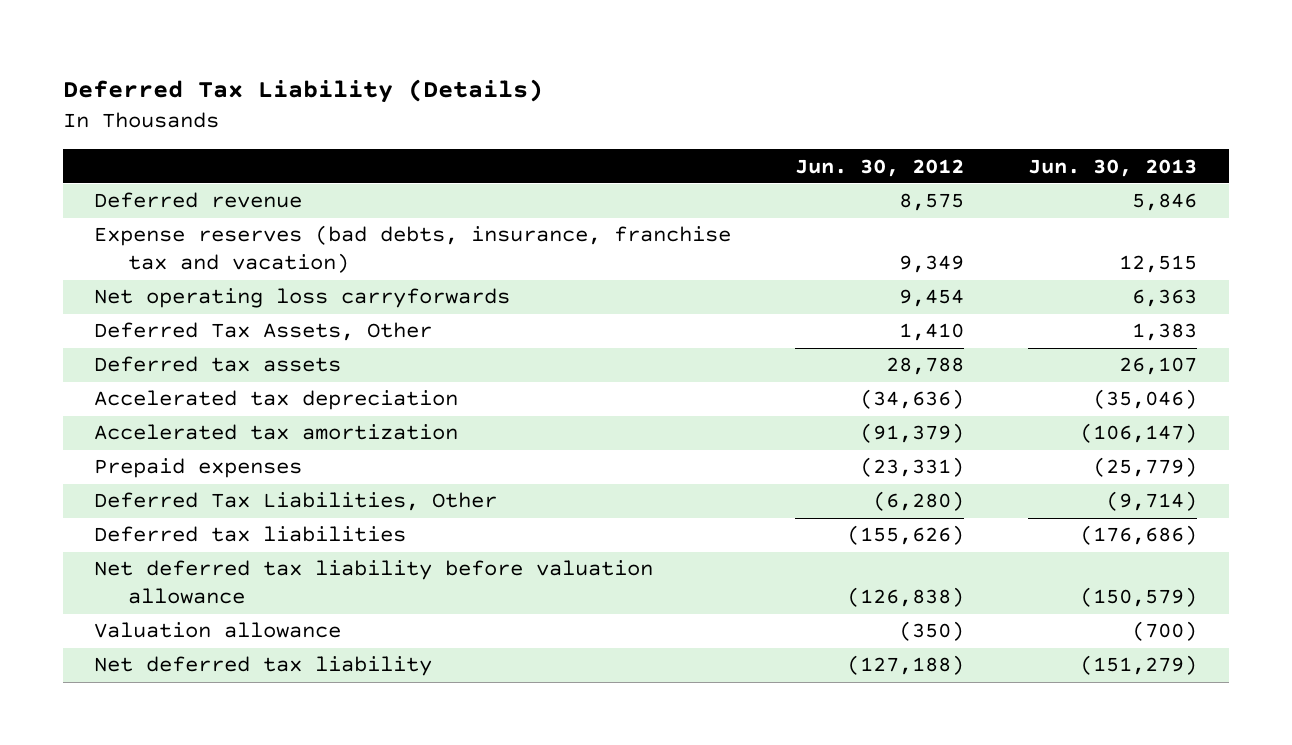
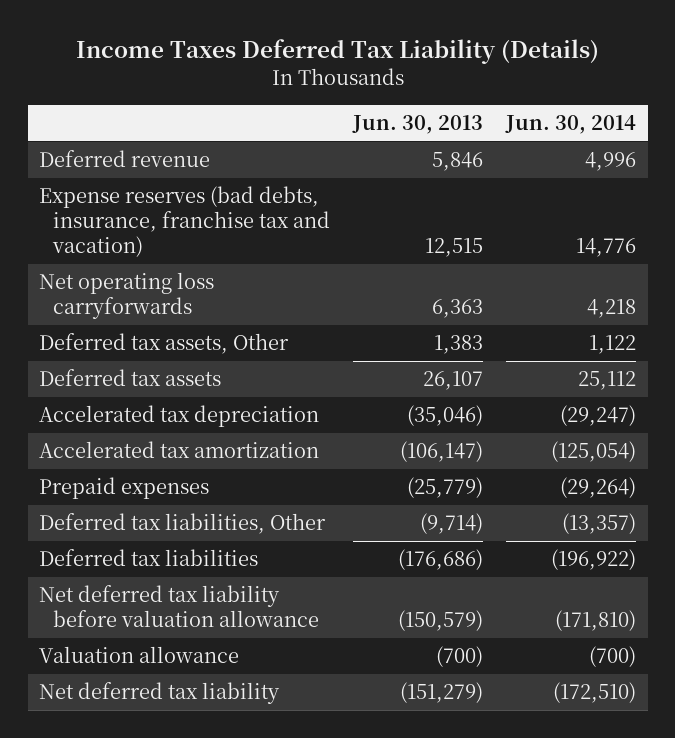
- Deferred Tax Liability (Details)
+ Income Taxes Deferred Tax Liability (Details)
- | Jun. 30, 2012 | Jun. 30, 2013
+ | Jun. 30, 2013 | Jun. 30, 2014
- Deferred Tax Assets, Other | 1,410 | 1,383
+ Deferred tax assets, Other | 1,383 | 1,122
- Deferred Tax Liabilities, Other | (6,280) | (9,714)
+ Deferred tax liabilities, Other | (9,714) | (13,357)

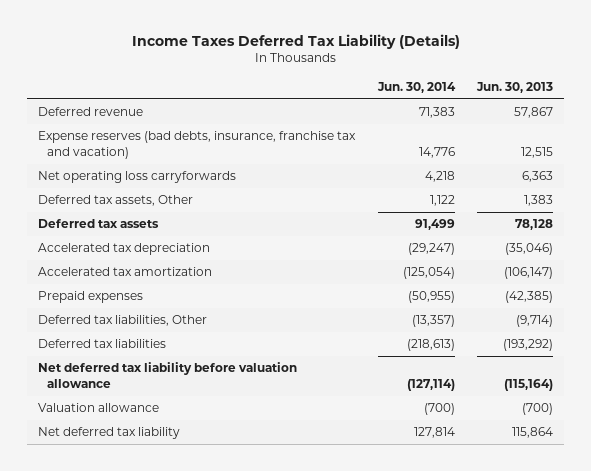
- | Jun. 30, 2013 | Jun. 30, 2014
+ | Jun. 30, 2014 | Jun. 30, 2013
- Deferred revenue | 5,846 | 4,996
+ Deferred revenue | 71,383 | 57,867
- Deferred tax assets | 26,107 | 25,112
+ Deferred tax assets | 91,499 | 78,128
- Prepaid expenses | (25,779) | (29,264)
+ Prepaid expenses | (50,955) | (42,385)
- Deferred tax liabilities | (176,686) | (196,922)
- Net deferred tax liability before valuation allowance | (150,579) | (171,810)
+ Deferred tax liabilities | (218,613) | (193,292)
+ Net deferred tax liability before valuation allowance | (127,114) | (115,164)
- Net deferred tax liability | (151,279) | (172,510)
+ Net deferred tax liability | 127,814 | 115,864

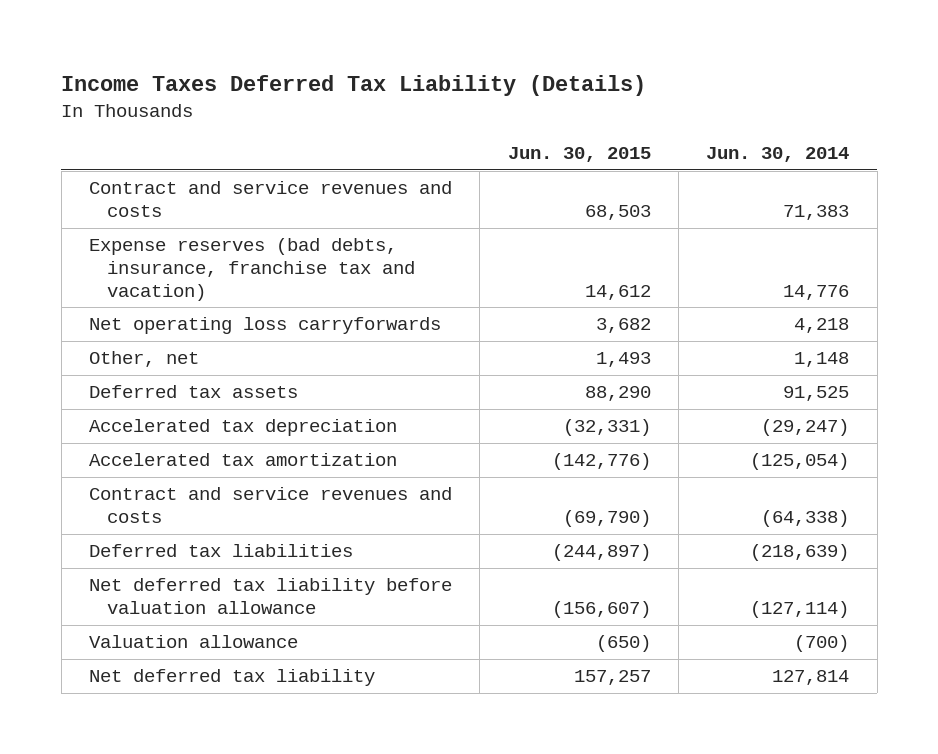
- | Jun. 30, 2014 | Jun. 30, 2013
+ | Jun. 30, 2015 | Jun. 30, 2014
- Deferred revenue | 71,383 | 57,867
+ Contract and service revenues and costs | 68,503 | 71,383
- Deferred tax assets, Other | 1,122 | 1,383
- Deferred tax assets | 91,499 | 78,128
+ Other, net | 1,493 | 1,148
+ Deferred tax assets | 88,290 | 91,525
- Prepaid expenses | (50,955) | (42,385)
- Deferred tax liabilities, Other | (13,357) | (9,714)
- Deferred tax liabilities | (218,613) | (193,292)
+ Contract and service revenues and costs | (69,790) | (64,338)
+ Deferred tax liabilities | (244,897) | (218,639)

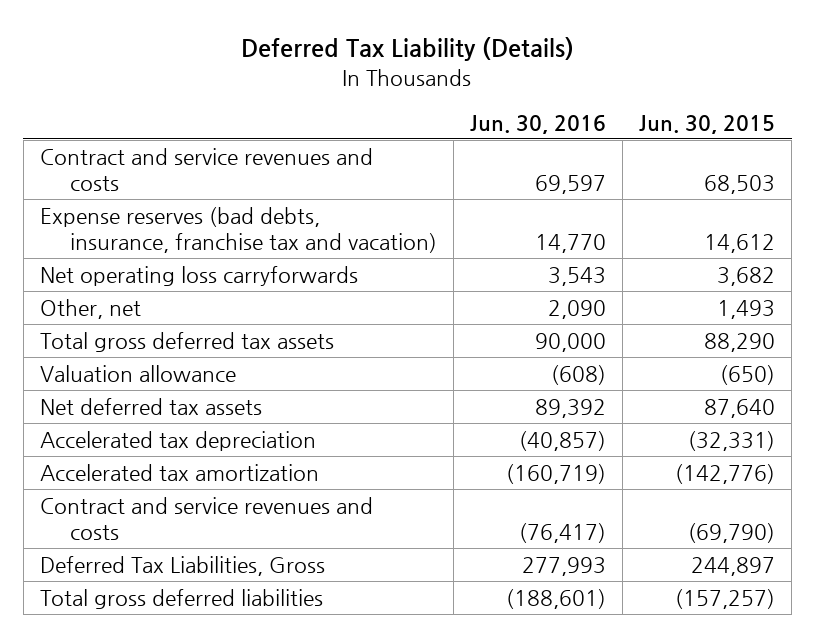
- Income Taxes Deferred Tax Liability (Details)
+ Deferred Tax Liability (Details)
- | Jun. 30, 2015 | Jun. 30, 2014
+ | Jun. 30, 2016 | Jun. 30, 2015
- Deferred tax assets | 88,290 | 91,525
+ Total gross deferred tax assets | 90,000 | 88,290
moved up: Valuation allowance | (608) | (650)
+ Net deferred tax assets | 89,392 | 87,640
- Deferred tax liabilities | (244,897) | (218,639)
- Net deferred tax liability before valuation allowance | (156,607) | (127,114)
- Net deferred tax liability | 157,257 | 127,814
+ Deferred Tax Liabilities, Gross | 277,993 | 244,897
+ Total gross deferred liabilities | (188,601) | (157,257)

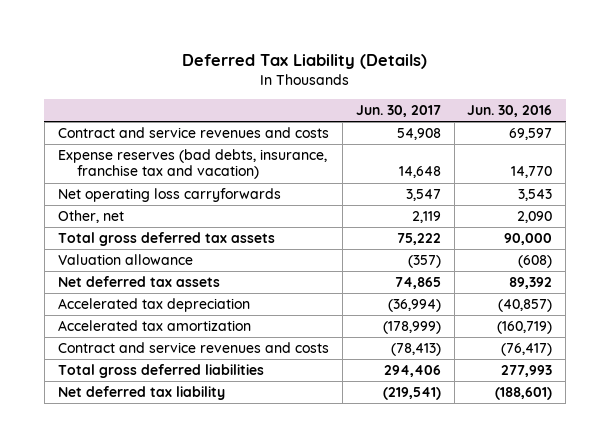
- | Jun. 30, 2016 | Jun. 30, 2015
+ | Jun. 30, 2017 | Jun. 30, 2016
- Deferred Tax Liabilities, Gross | 277,993 | 244,897
- Total gross deferred liabilities | (188,601) | (157,257)
+ Total gross deferred liabilities | 294,406 | 277,993
+ Net deferred tax liability | (219,541) | (188,601)

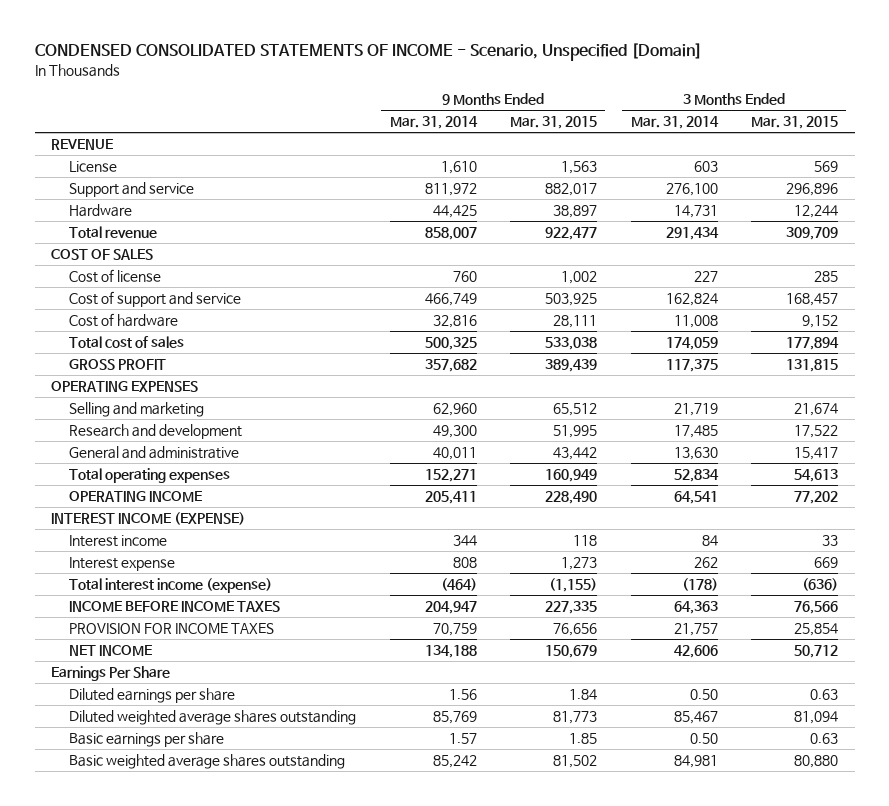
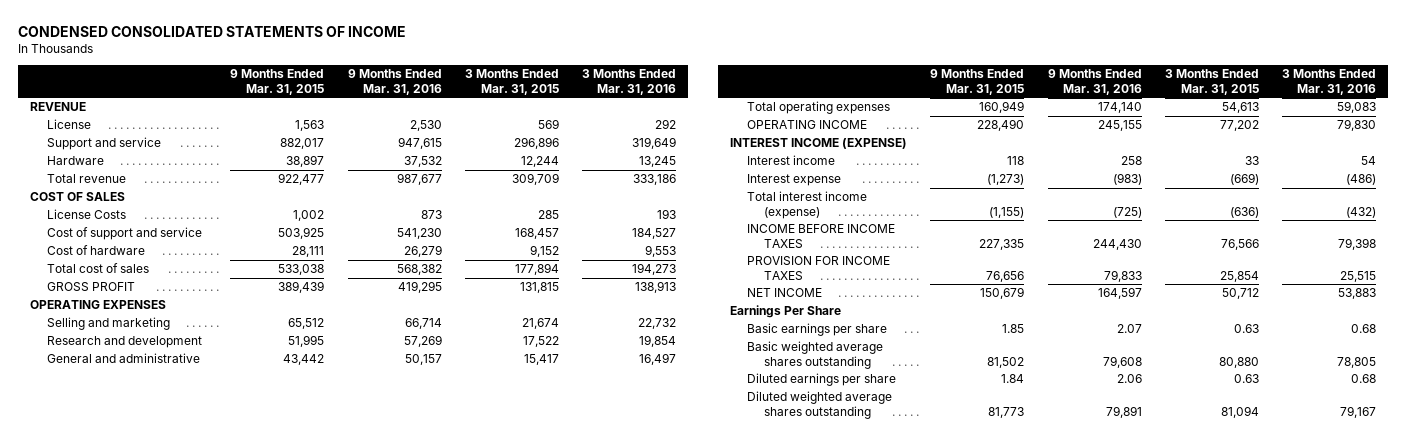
- CONDENSED CONSOLIDATED STATEMENTS OF INCOME - Scenario, Unspecified [Domain]
+ CONDENSED CONSOLIDATED STATEMENTS OF INCOME
- | 9 Months Ended Mar. 31, 2014 | 9 Months Ended Mar. 31, 2015 | 3 Months Ended Mar. 31, 2014 | 3 Months Ended Mar. 31, 2015
+ | 9 Months Ended Mar. 31, 2015 | 9 Months Ended Mar. 31, 2016 | 3 Months Ended Mar. 31, 2015 | 3 Months Ended Mar. 31, 2016
- Cost of license | 760 | 1,002 | 227 | 285
+ License Costs | 1,002 | 873 | 285 | 193
- Interest expense | 808 | 1,273 | 262 | 669
+ Interest expense | (1,273) | (983) | (669) | (486)
moved down: Diluted earnings per share | 1.84 | 2.06 | 0.63 | 0.68
moved down: Diluted weighted average shares outstanding | 81,773 | 79,891 | 81,094 | 79,167

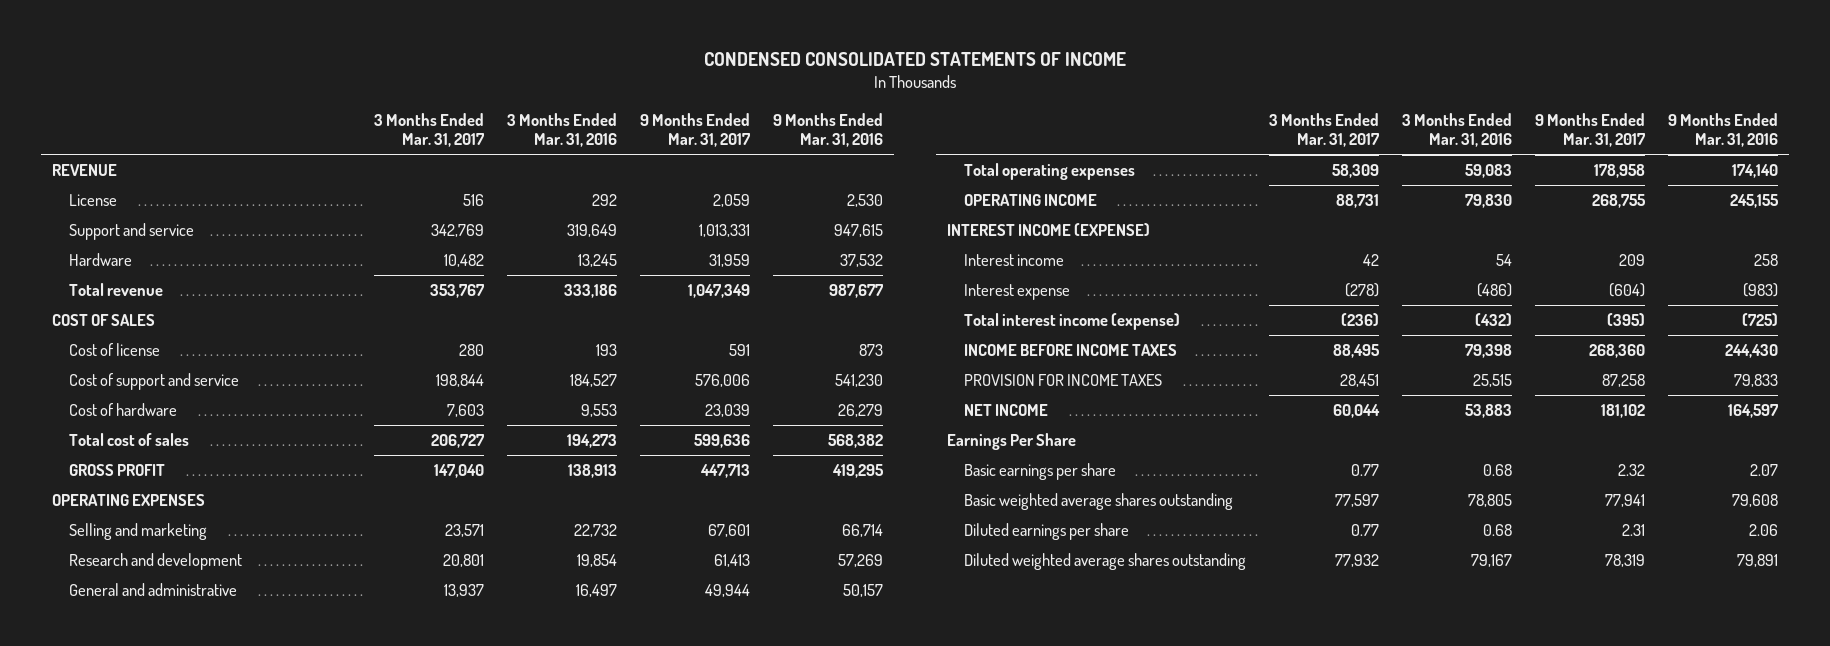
- | 9 Months Ended Mar. 31, 2015 | 9 Months Ended Mar. 31, 2016 | 3 Months Ended Mar. 31, 2015 | 3 Months Ended Mar. 31, 2016
+ | 3 Months Ended Mar. 31, 2017 | 3 Months Ended Mar. 31, 2016 | 9 Months Ended Mar. 31, 2017 | 9 Months Ended Mar. 31, 2016
- License Costs | 1,002 | 873 | 285 | 193
+ Cost of license | 280 | 193 | 591 | 873

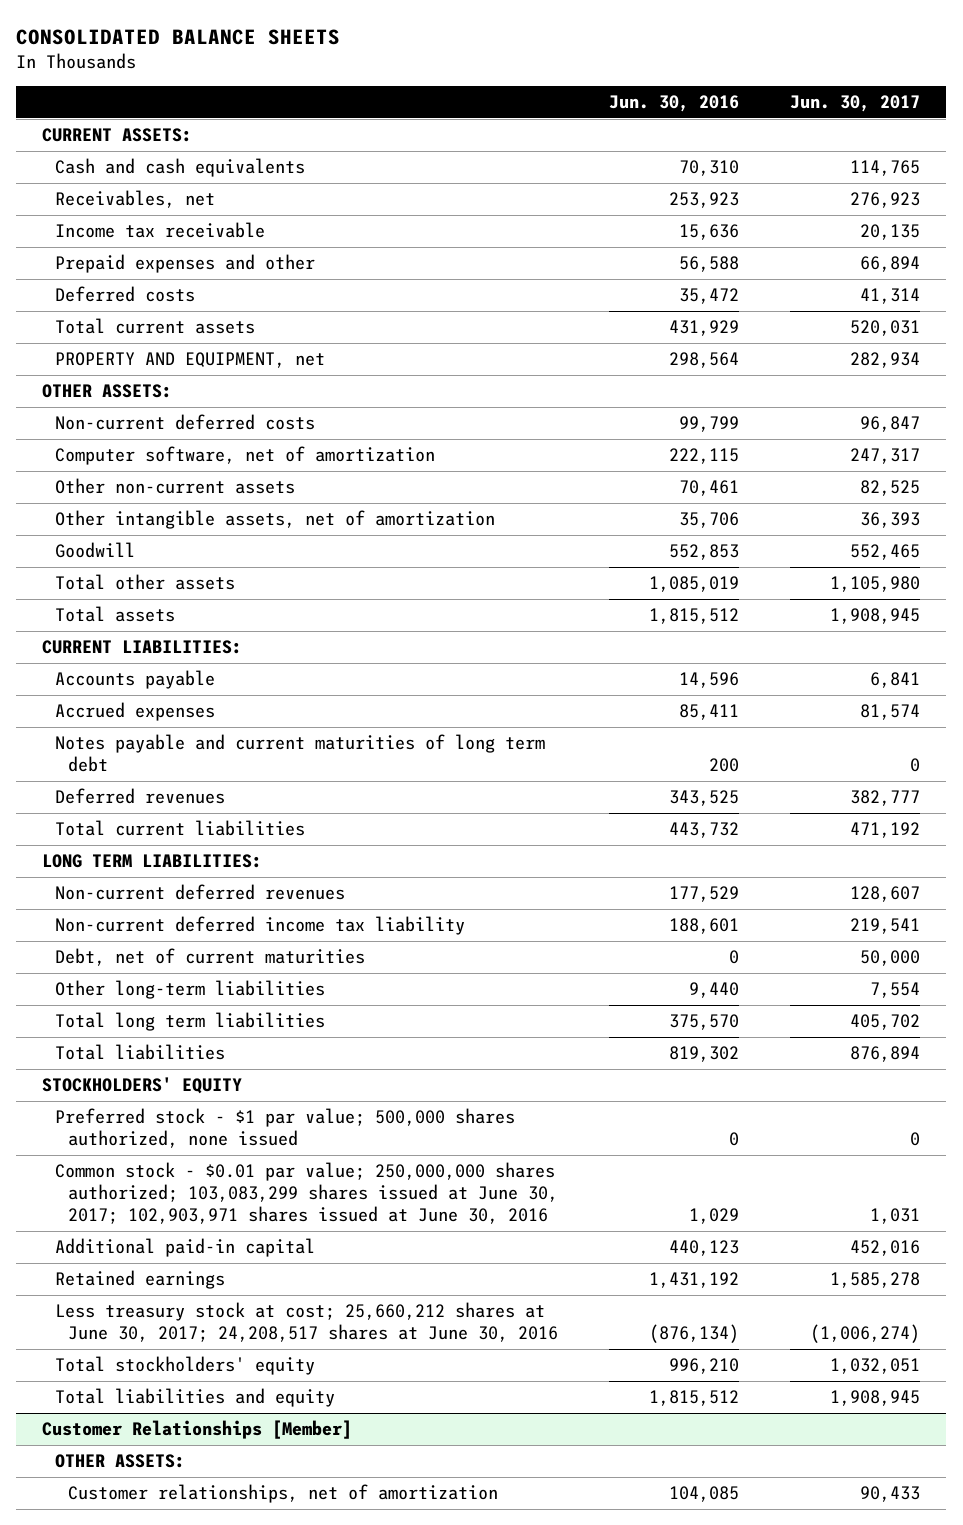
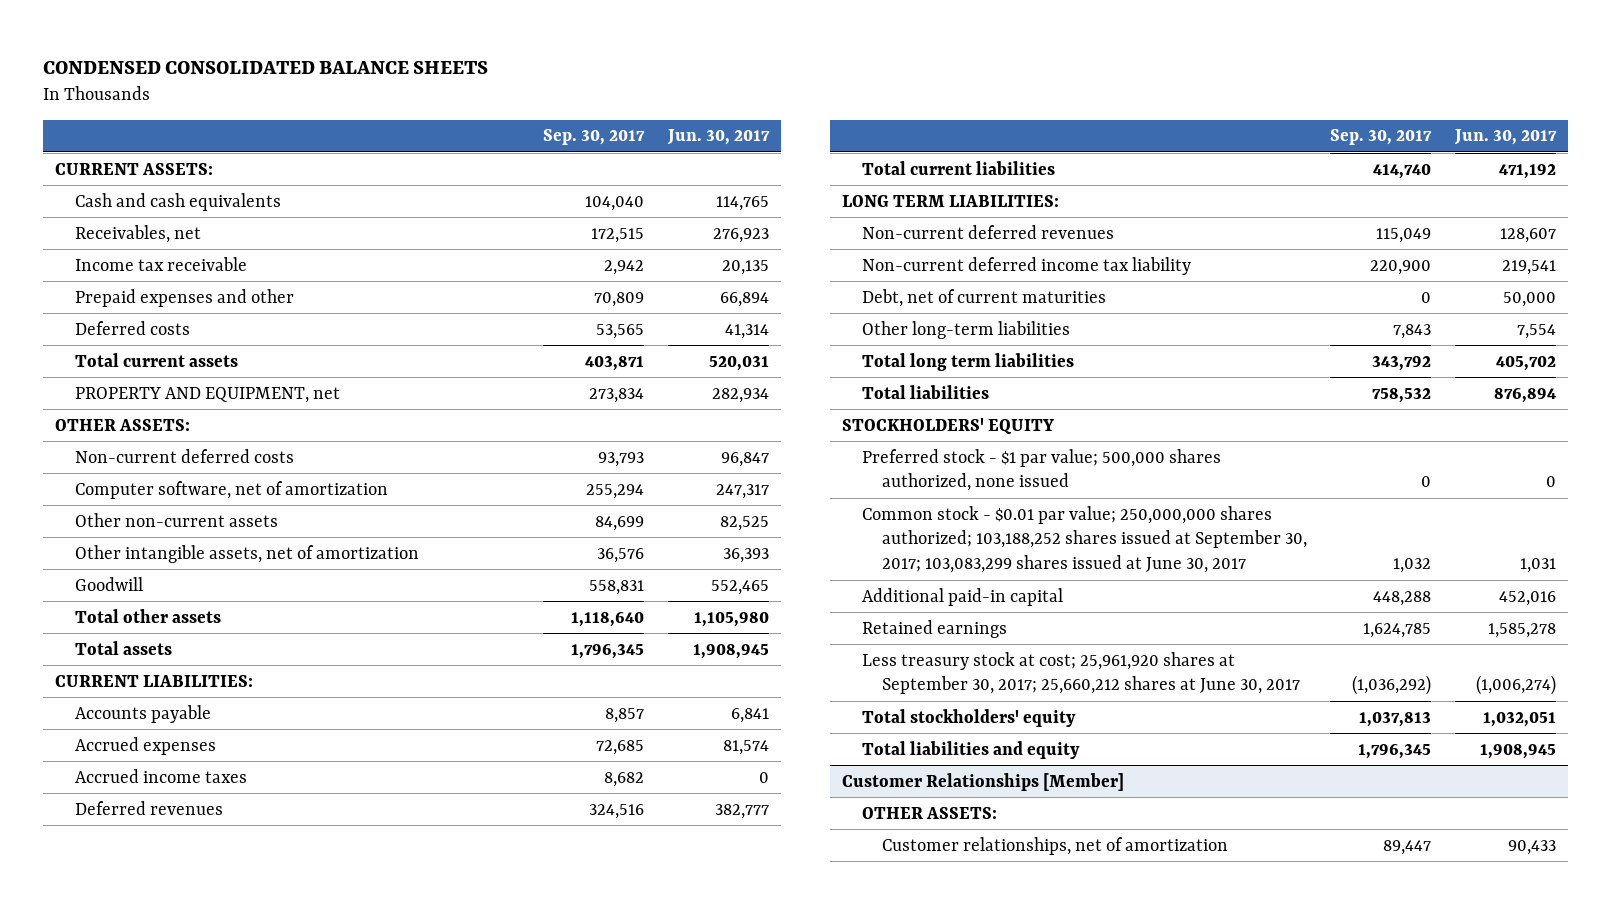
- CONSOLIDATED BALANCE SHEETS
+ CONDENSED CONSOLIDATED BALANCE SHEETS
- | Jun. 30, 2016 | Jun. 30, 2017
+ | Sep. 30, 2017 | Jun. 30, 2017
- Notes payable and current maturities of long term debt | 200 | 0
+ Accrued income taxes | 8,682 | 0
- Common stock - $0.01 par value; 250,000,000 shares authorized; 103,083,299 shares issued at June 30, 2017; 102,903,971 shares issued at June 30, 2016 | 1,029 | 1,031
+ Common stock - $0.01 par value; 250,000,000 shares authorized; 103,188,252 shares issued at September 30, 2017; 103,083,299 shares issued at June 30, 2017 | 1,032 | 1,031
- Less treasury stock at cost; 25,660,212 shares at June 30, 2017; 24,208,517 shares at June 30, 2016 | (876,134) | (1,006,274)
+ Less treasury stock at cost; 25,961,920 shares at September 30, 2017; 25,660,212 shares at June 30, 2017 | (1,036,292) | (1,006,274)

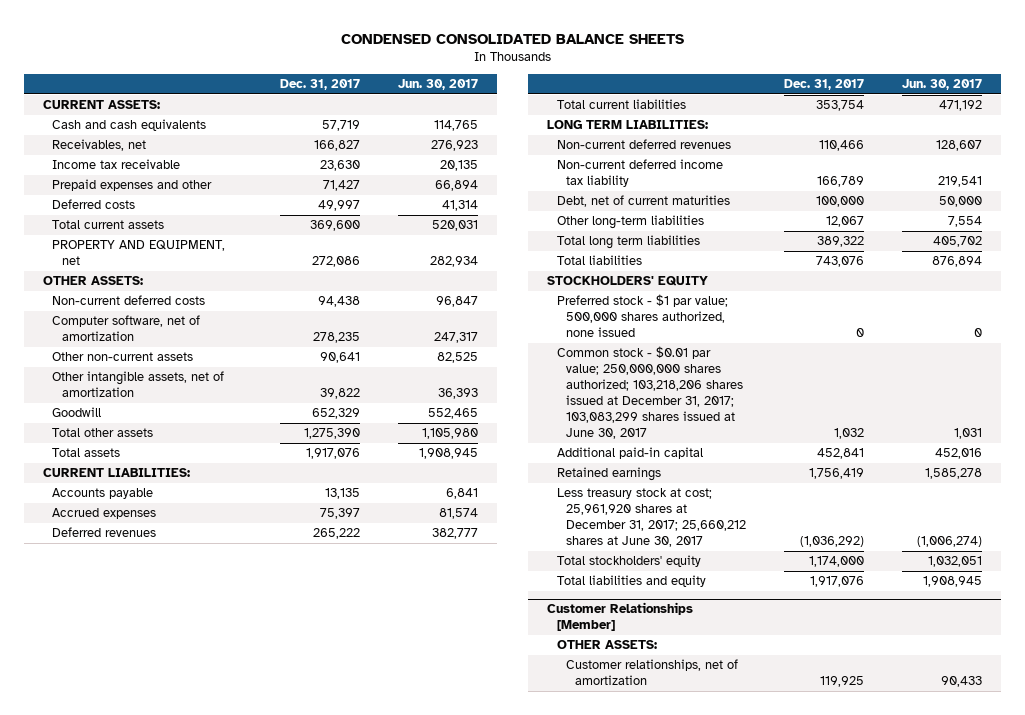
- | Sep. 30, 2017 | Jun. 30, 2017
+ | Dec. 31, 2017 | Jun. 30, 2017
- Accrued income taxes | 8,682 | 0
- Common stock - $0.01 par value; 250,000,000 shares authorized; 103,188,252 shares issued at September 30, 2017; 103,083,299 shares issued at June 30, 2017 | 1,032 | 1,031
+ Common stock - $0.01 par value; 250,000,000 shares authorized; 103,218,206 shares issued at December 31, 2017; 103,083,299 shares issued at June 30, 2017 | 1,032 | 1,031
- Less treasury stock at cost; 25,961,920 shares at September 30, 2017; 25,660,212 shares at June 30, 2017 | (1,036,292) | (1,006,274)
+ Less treasury stock at cost; 25,961,920 shares at December 31, 2017; 25,660,212 shares at June 30, 2017 | (1,036,292) | (1,006,274)

